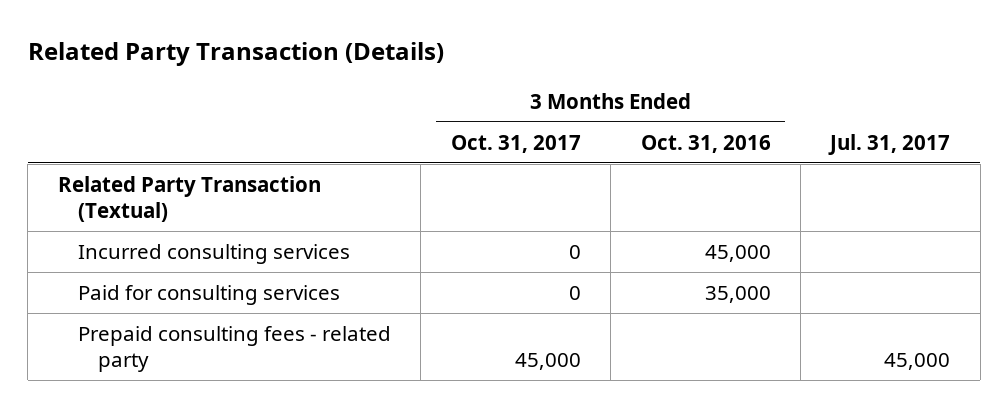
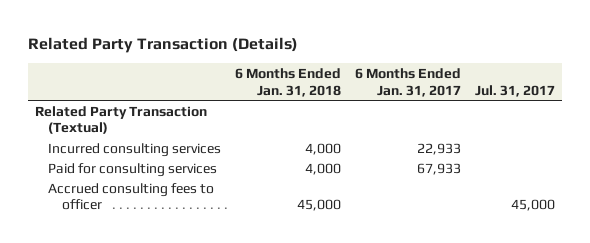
- | 3 Months Ended Oct. 31, 2017 | 3 Months Ended Oct. 31, 2016 | Jul. 31, 2017
+ | 6 Months Ended Jan. 31, 2018 | 6 Months Ended Jan. 31, 2017 | Jul. 31, 2017
- Prepaid consulting fees - related party | 45,000 | | 45,000
+ Accrued consulting fees to officer | 45,000 | | 45,000

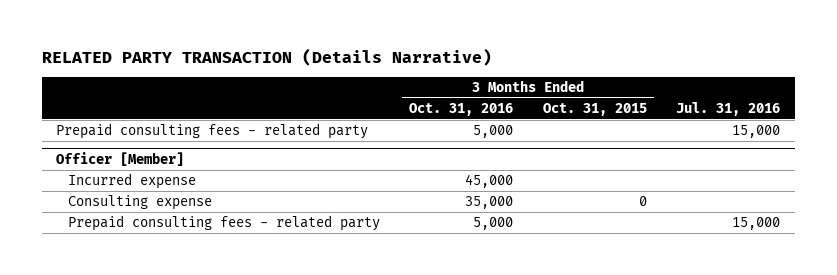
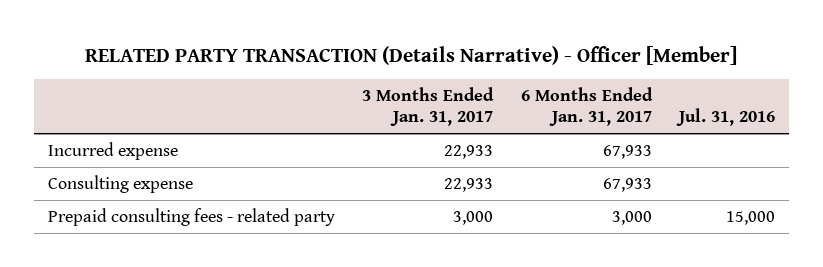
- RELATED PARTY TRANSACTION (Details Narrative)
+ RELATED PARTY TRANSACTION (Details Narrative) - Officer [Member]
- | 3 Months Ended Oct. 31, 2016 | 3 Months Ended Oct. 31, 2015 | Jul. 31, 2016
+ | 3 Months Ended Jan. 31, 2017 | 6 Months Ended Jan. 31, 2017 | Jul. 31, 2016
+ Incurred expense | 22,933 | 67,933 |
+ Consulting expense | 22,933 | 67,933 |
- Officer [Member]
- Incurred expense | 45,000 | |
- Consulting expense | 35,000 | 0 |
- Prepaid consulting fees - related party | 5,000 | | 15,000

